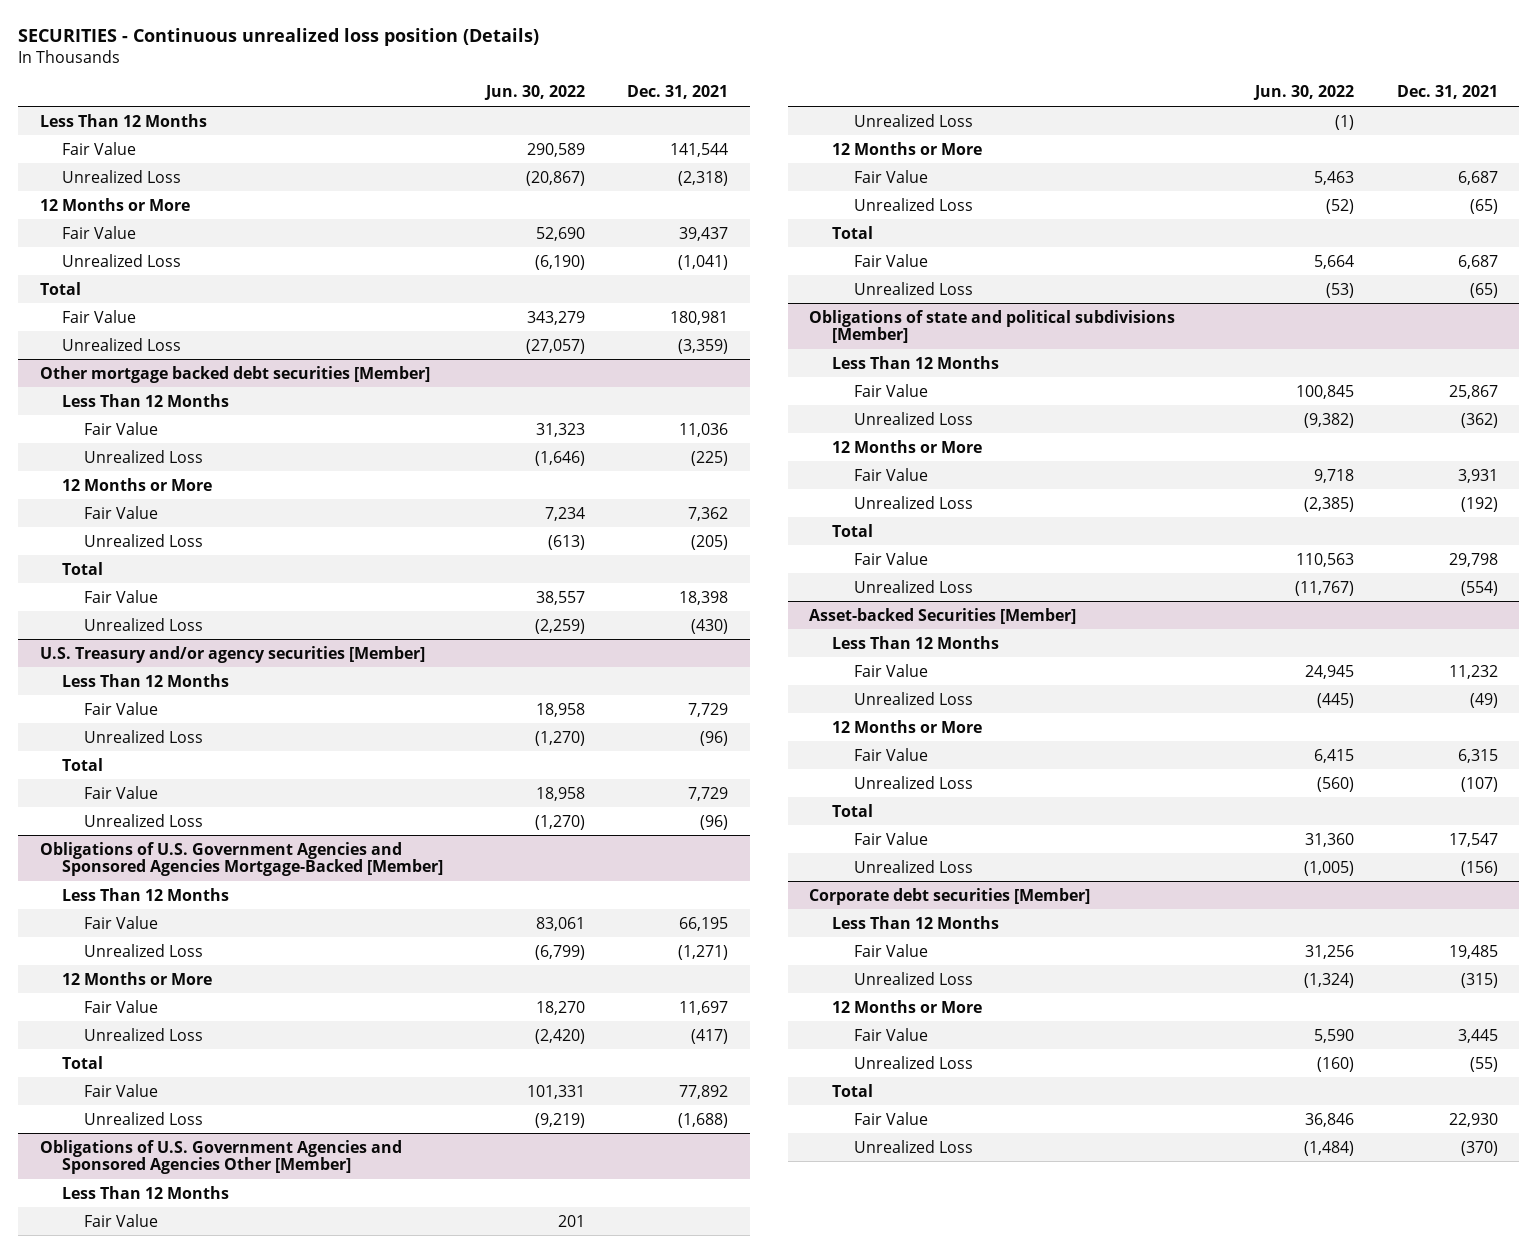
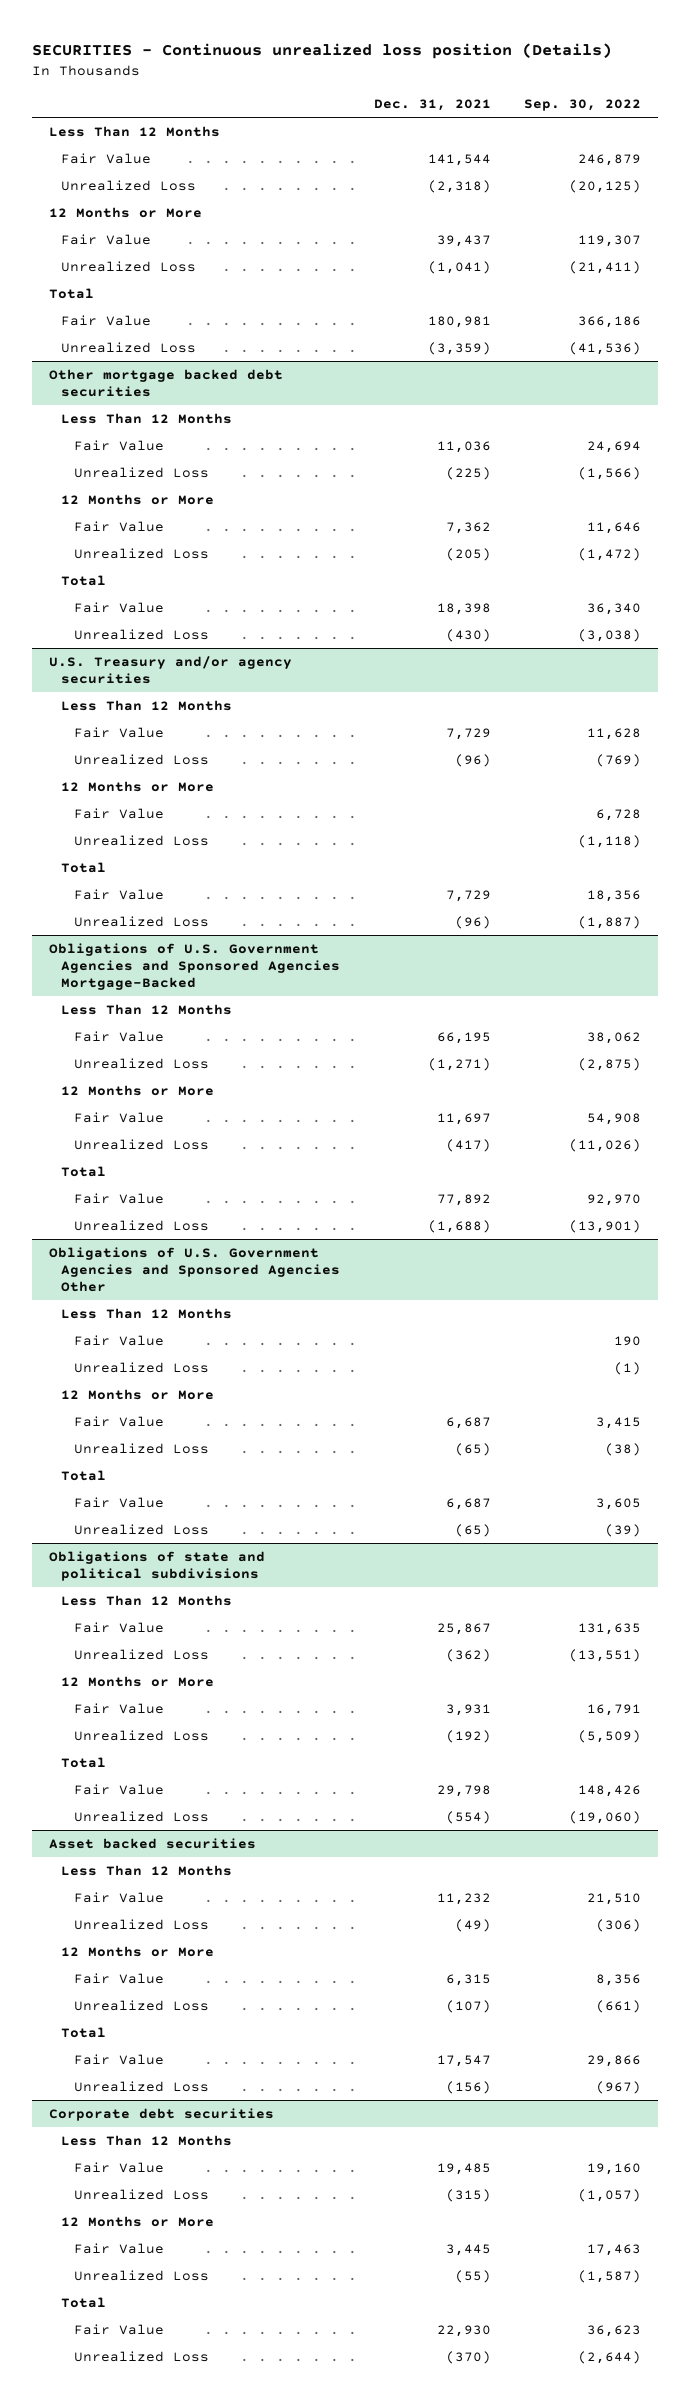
- | Jun. 30, 2022 | Dec. 31, 2021
+ | Dec. 31, 2021 | Sep. 30, 2022
- Other mortgage backed debt securities [Member]
+ Other mortgage backed debt securities
- U.S. Treasury and/or agency securities [Member]
+ U.S. Treasury and/or agency securities
+ 12 Months or More
+ Fair Value | | 6,728
+ Unrealized Loss | | (1,118)
- Obligations of U.S. Government Agencies and Sponsored Agencies Mortgage-Backed [Member]
+ Obligations of U.S. Government Agencies and Sponsored Agencies Mortgage-Backed
- Obligations of U.S. Government Agencies and Sponsored Agencies Other [Member]
+ Obligations of U.S. Government Agencies and Sponsored Agencies Other
- Obligations of state and political subdivisions [Member]
+ Obligations of state and political subdivisions
- Asset-backed Securities [Member]
+ Asset backed securities
- Corporate debt securities [Member]
+ Corporate debt securities

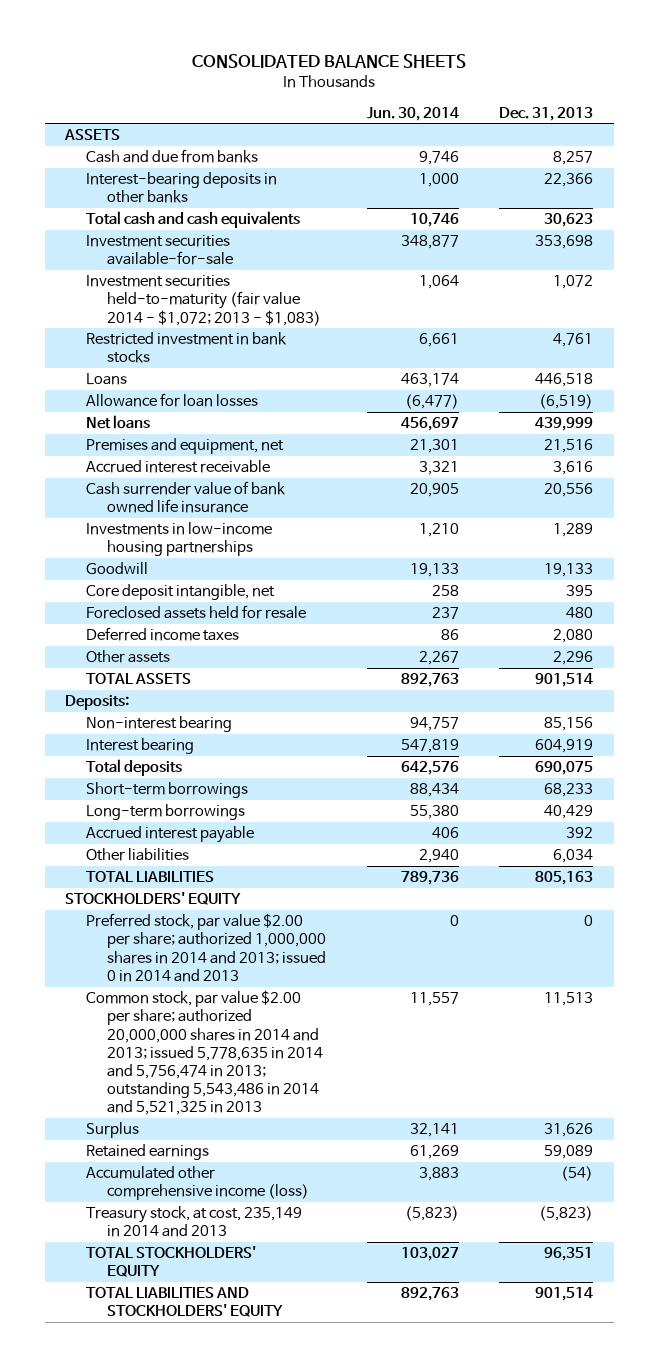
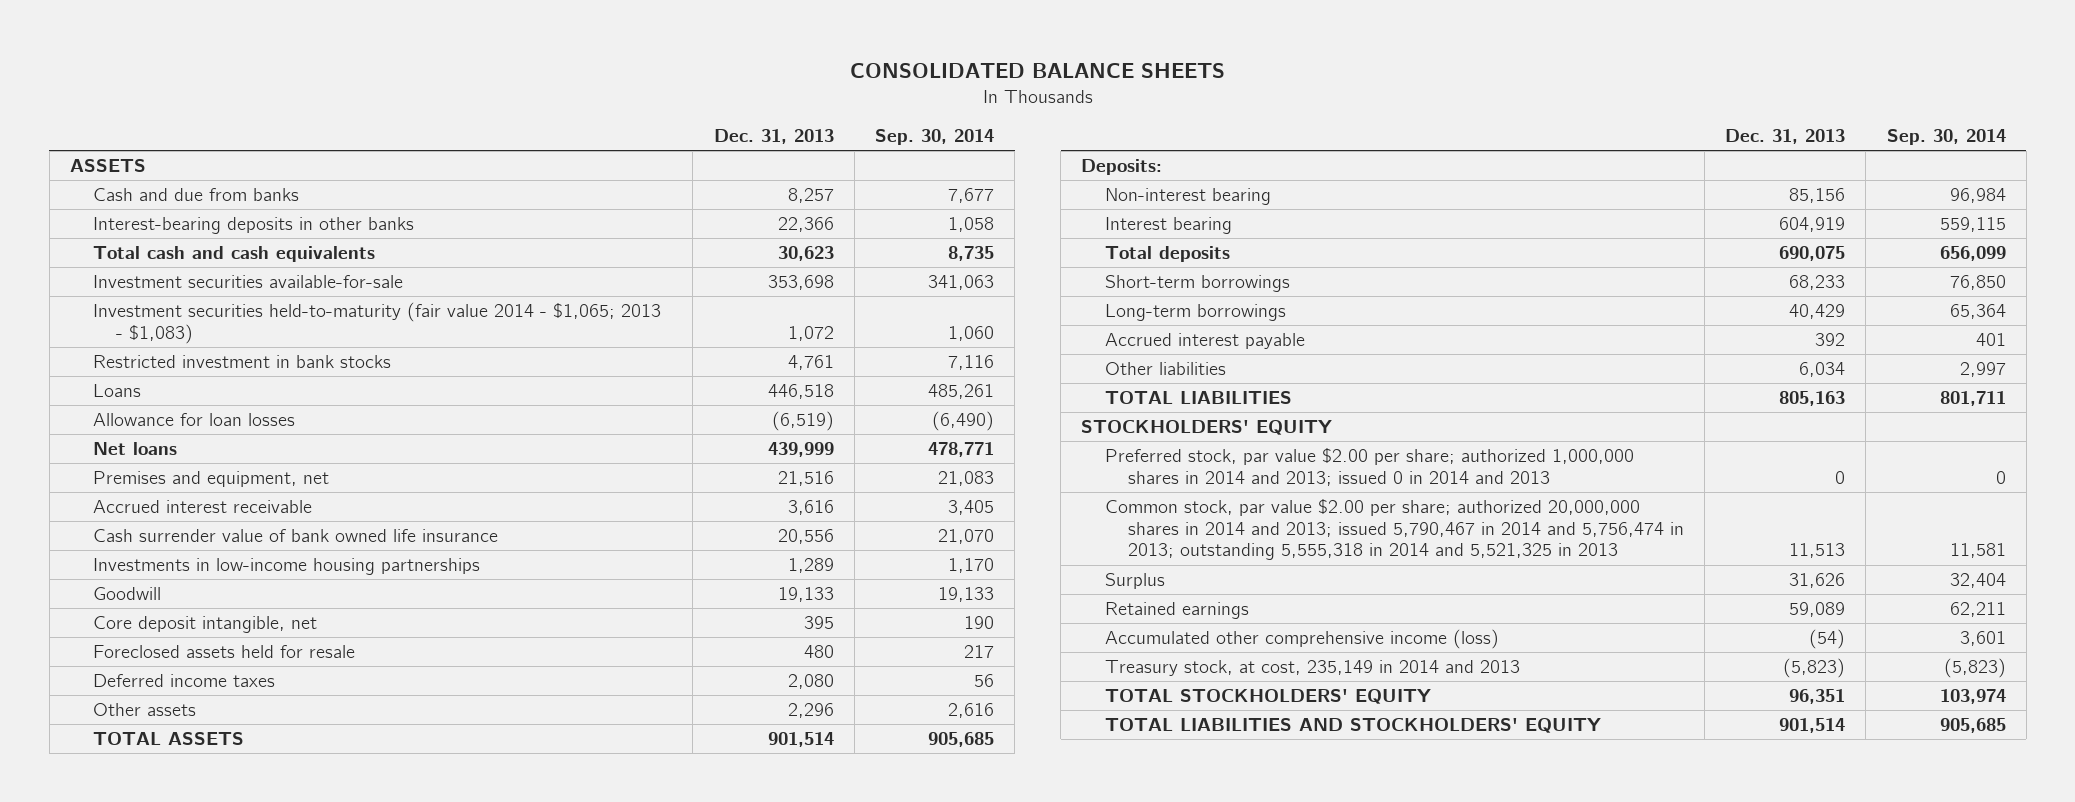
- | Jun. 30, 2014 | Dec. 31, 2013
+ | Dec. 31, 2013 | Sep. 30, 2014
- Investment securities held-to-maturity (fair value 2014 - $1,072; 2013 - $1,083) | 1,064 | 1,072
+ Investment securities held-to-maturity (fair value 2014 - $1,065; 2013 - $1,083) | 1,072 | 1,060
- Common stock, par value $2.00 per share; authorized 20,000,000 shares in 2014 and 2013; issued 5,778,635 in 2014 and 5,756,474 in 2013; outstanding 5,543,486 in 2014 and 5,521,325 in 2013 | 11,557 | 11,513
+ Common stock, par value $2.00 per share; authorized 20,000,000 shares in 2014 and 2013; issued 5,790,467 in 2014 and 5,756,474 in 2013; outstanding 5,555,318 in 2014 and 5,521,325 in 2013 | 11,513 | 11,581

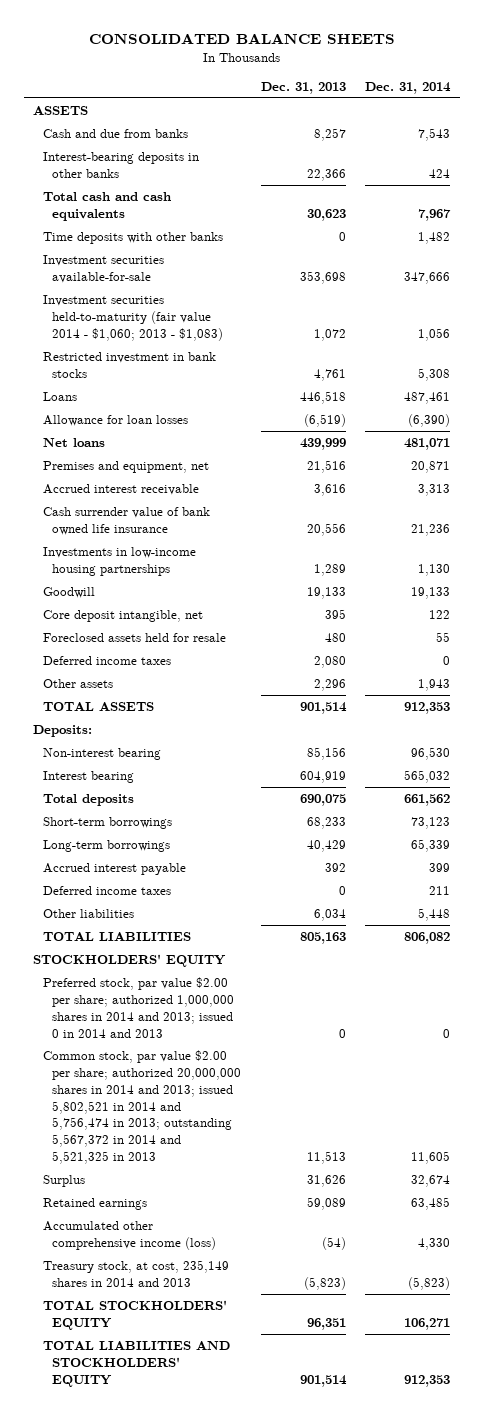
- | Dec. 31, 2013 | Sep. 30, 2014
+ | Dec. 31, 2013 | Dec. 31, 2014
+ Time deposits with other banks | 0 | 1,482
- Investment securities held-to-maturity (fair value 2014 - $1,065; 2013 - $1,083) | 1,072 | 1,060
+ Investment securities held-to-maturity (fair value 2014 - $1,060; 2013 - $1,083) | 1,072 | 1,056
+ Deferred income taxes | 0 | 211
- Common stock, par value $2.00 per share; authorized 20,000,000 shares in 2014 and 2013; issued 5,790,467 in 2014 and 5,756,474 in 2013; outstanding 5,555,318 in 2014 and 5,521,325 in 2013 | 11,513 | 11,581
+ Common stock, par value $2.00 per share; authorized 20,000,000 shares in 2014 and 2013; issued 5,802,521 in 2014 and 5,756,474 in 2013; outstanding 5,567,372 in 2014 and 5,521,325 in 2013 | 11,513 | 11,605
- Treasury stock, at cost, 235,149 in 2014 and 2013 | (5,823) | (5,823)
+ Treasury stock, at cost, 235,149 shares in 2014 and 2013 | (5,823) | (5,823)

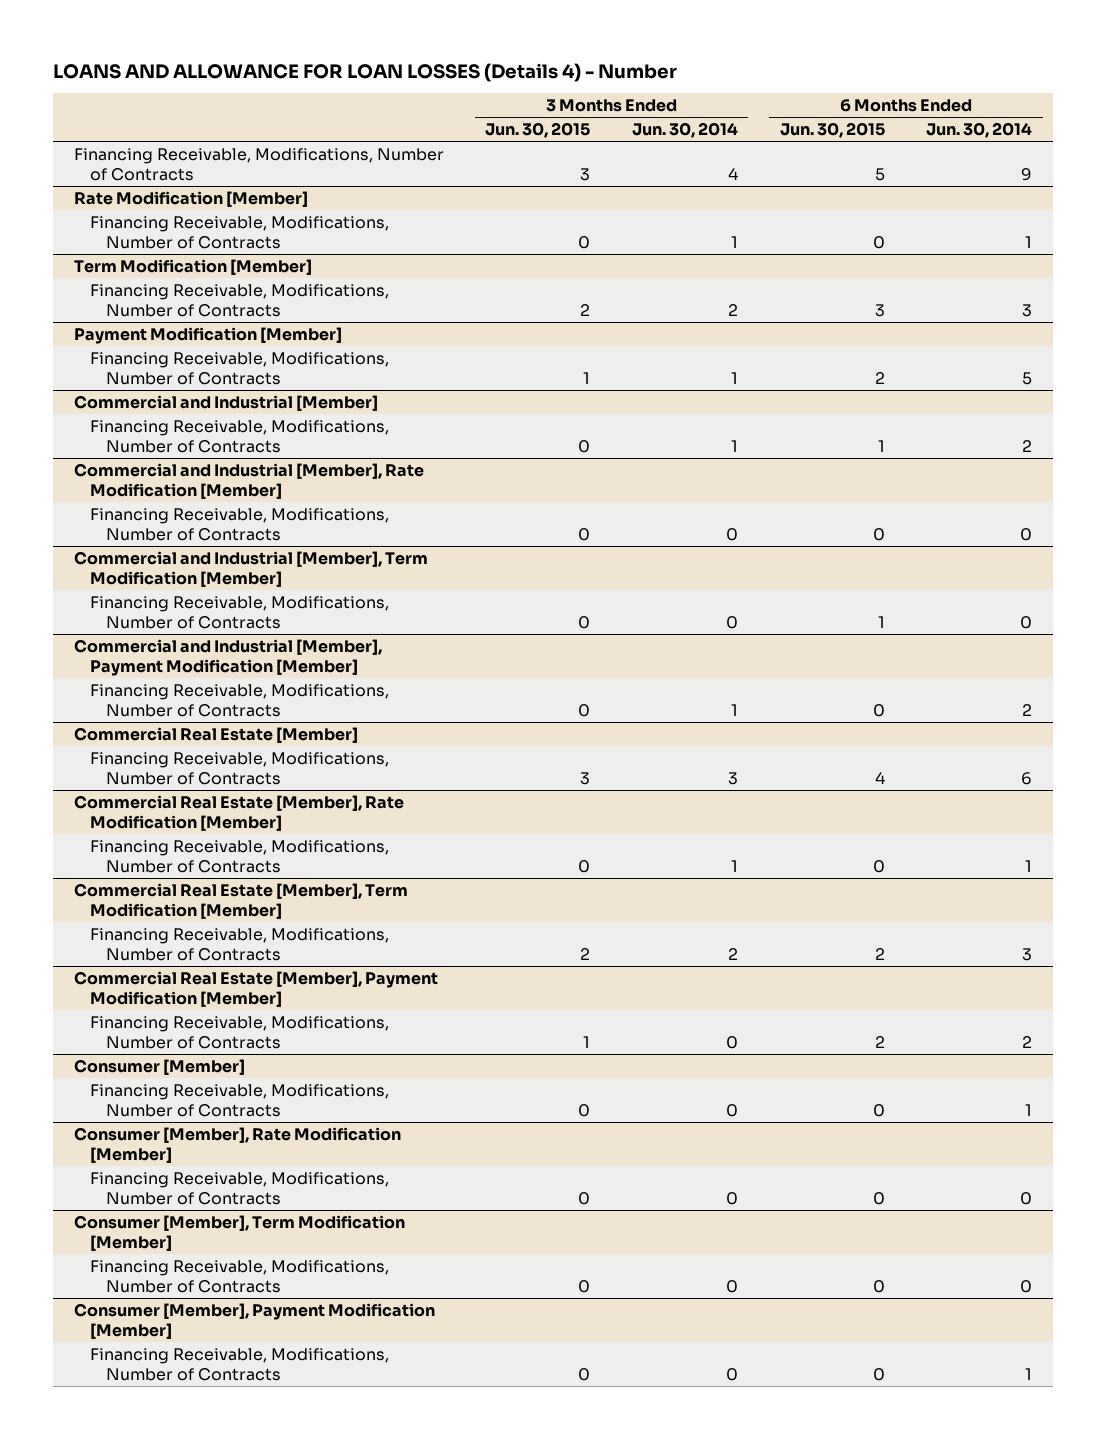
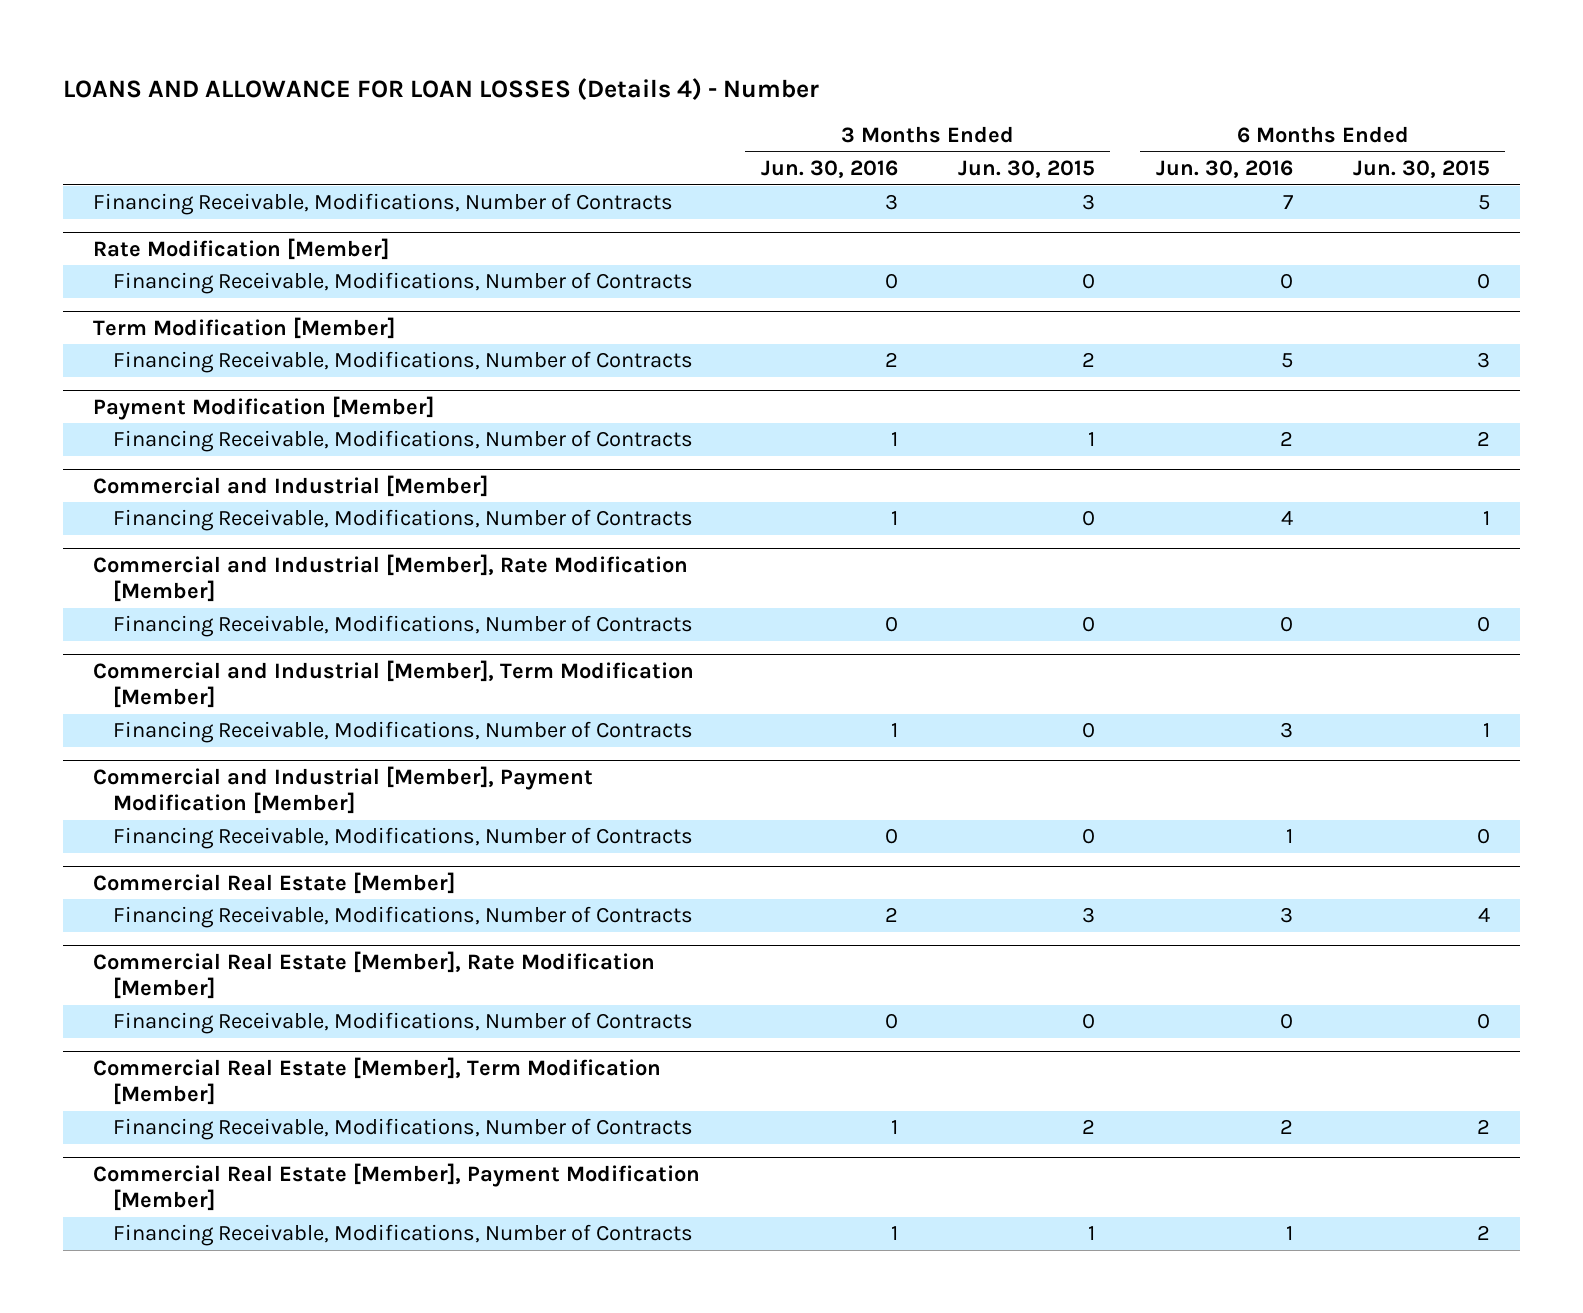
- | 3 Months Ended Jun. 30, 2015 | 3 Months Ended Jun. 30, 2014 | 6 Months Ended Jun. 30, 2015 | 6 Months Ended Jun. 30, 2014
+ | 3 Months Ended Jun. 30, 2016 | 3 Months Ended Jun. 30, 2015 | 6 Months Ended Jun. 30, 2016 | 6 Months Ended Jun. 30, 2015
- Consumer [Member]
- Financing Receivable, Modifications, Number of Contracts | 0 | 0 | 0 | 1
- Consumer [Member], Rate Modification [Member]
- Financing Receivable, Modifications, Number of Contracts | 0 | 0 | 0 | 0
- Consumer [Member], Term Modification [Member]
- Financing Receivable, Modifications, Number of Contracts | 0 | 0 | 0 | 0
- Consumer [Member], Payment Modification [Member]
- Financing Receivable, Modifications, Number of Contracts | 0 | 0 | 0 | 1

